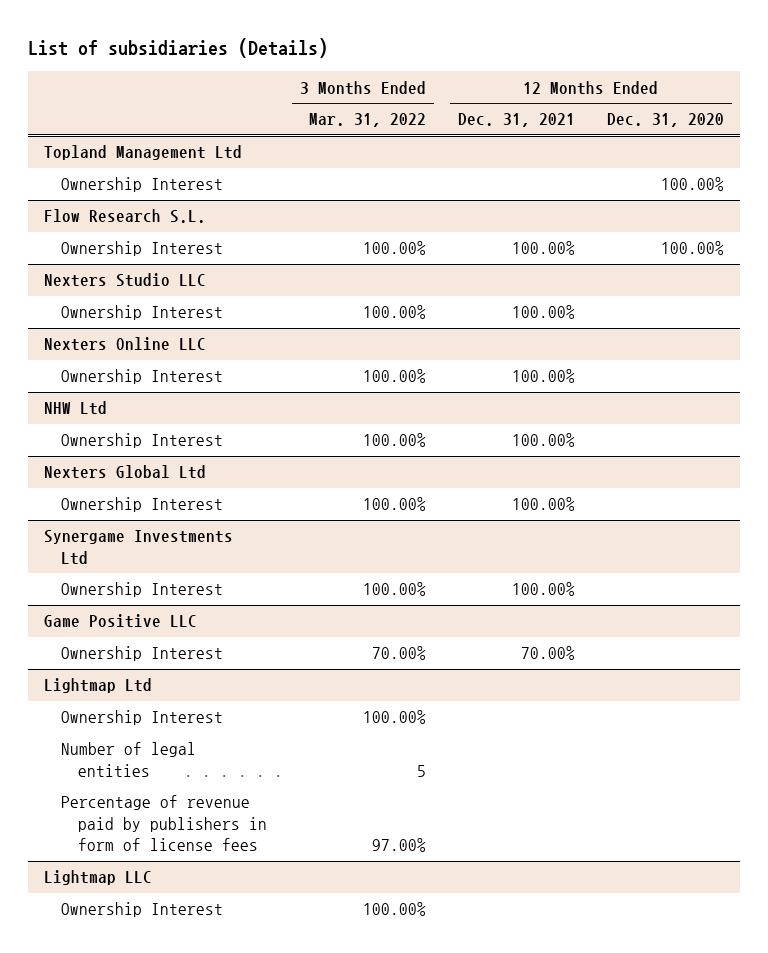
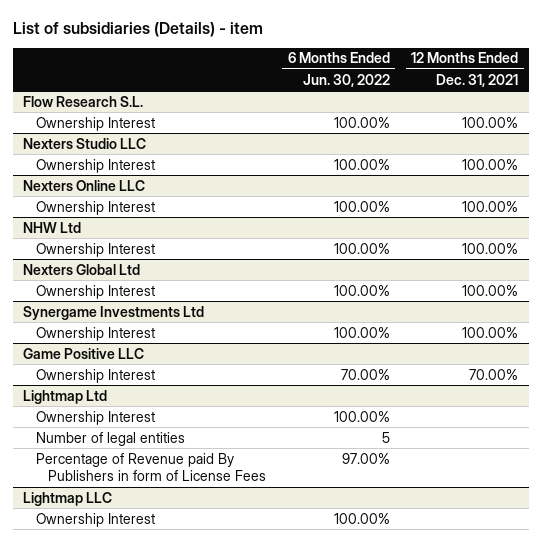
- List of subsidiaries (Details)
+ List of subsidiaries (Details) - item
- | 3 Months Ended Mar. 31, 2022 | 12 Months Ended Dec. 31, 2021 | 12 Months Ended Dec. 31, 2020
+ | 6 Months Ended Jun. 30, 2022 | 12 Months Ended Dec. 31, 2021
- Topland Management Ltd
- Ownership Interest | | | 100.00%
@ Lightmap Ltd
- Percentage of revenue paid by publishers in form of license fees | 97.00% | |
+ Percentage of Revenue paid By Publishers in form of License Fees | 97.00% |

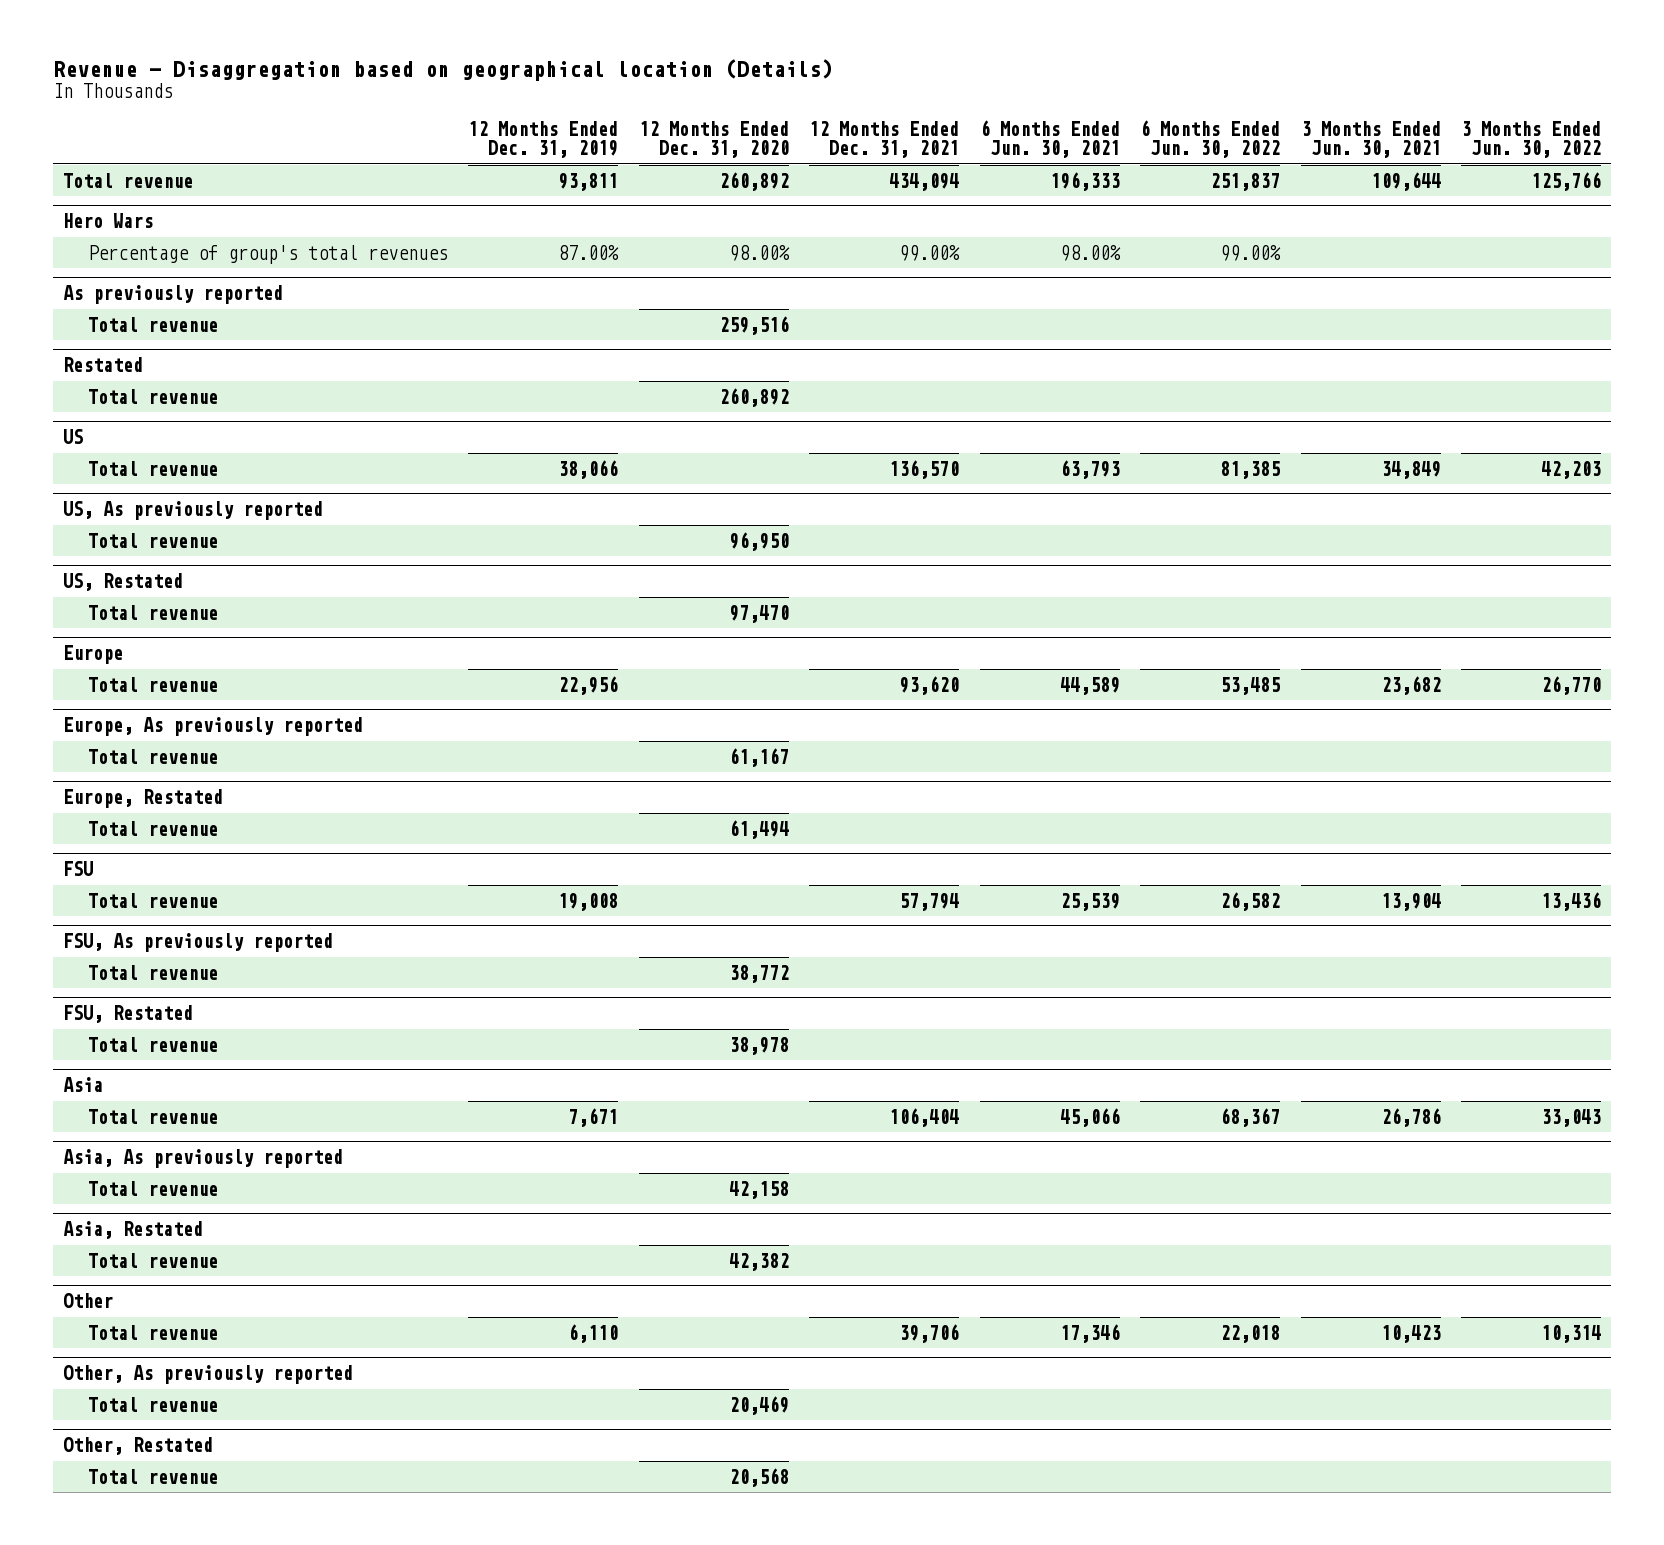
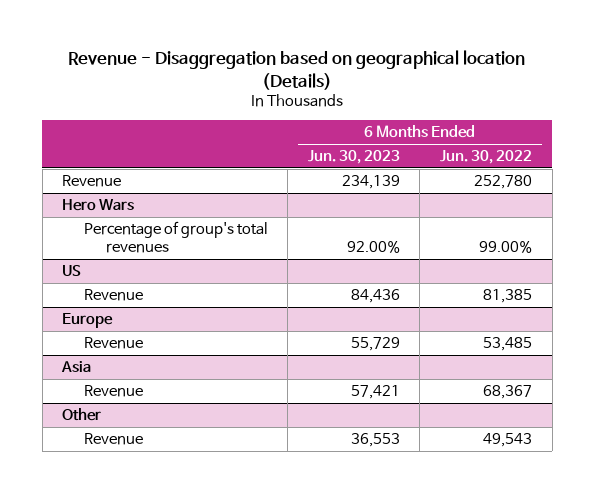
- | 12 Months Ended Dec. 31, 2019 | 12 Months Ended Dec. 31, 2020 | 12 Months Ended Dec. 31, 2021 | 6 Months Ended Jun. 30, 2021 | 6 Months Ended Jun. 30, 2022 | 3 Months Ended Jun. 30, 2021 | 3 Months Ended Jun. 30, 2022
+ | 6 Months Ended Jun. 30, 2023 | 6 Months Ended Jun. 30, 2022
- Total revenue | 93,811 | 260,892 | 434,094 | 196,333 | 251,837 | 109,644 | 125,766
+ Revenue | 234,139 | 252,780
- As previously reported
- Total revenue | | 259,516 | | | | |
- Restated
- Total revenue | | 260,892 | | | | |
@ US
- Total revenue | 38,066 | | 136,570 | 63,793 | 81,385 | 34,849 | 42,203
- US, As previously reported
- Total revenue | | 96,950 | | | | |
- US, Restated
- Total revenue | | 97,470 | | | | |
@ US
+ Revenue | 84,436 | 81,385
@ Europe
- Total revenue | 22,956 | | 93,620 | 44,589 | 53,485 | 23,682 | 26,770
- Europe, As previously reported
- Total revenue | | 61,167 | | | | |
- Europe, Restated
- Total revenue | | 61,494 | | | | |
- FSU
- Total revenue | 19,008 | | 57,794 | 25,539 | 26,582 | 13,904 | 13,436
- FSU, As previously reported
- Total revenue | | 38,772 | | | | |
- FSU, Restated
- Total revenue | | 38,978 | | | | |
@ Europe
+ Revenue | 55,729 | 53,485
@ Asia
- Total revenue | 7,671 | | 106,404 | 45,066 | 68,367 | 26,786 | 33,043
- Asia, As previously reported
- Total revenue | | 42,158 | | | | |
- Asia, Restated
- Total revenue | | 42,382 | | | | |
@ Asia
+ Revenue | 57,421 | 68,367
@ Other
- Total revenue | 6,110 | | 39,706 | 17,346 | 22,018 | 10,423 | 10,314
- Other, As previously reported
- Total revenue | | 20,469 | | | | |
- Other, Restated
- Total revenue | | 20,568 | | | | |
@ Other
+ Revenue | 36,553 | 49,543

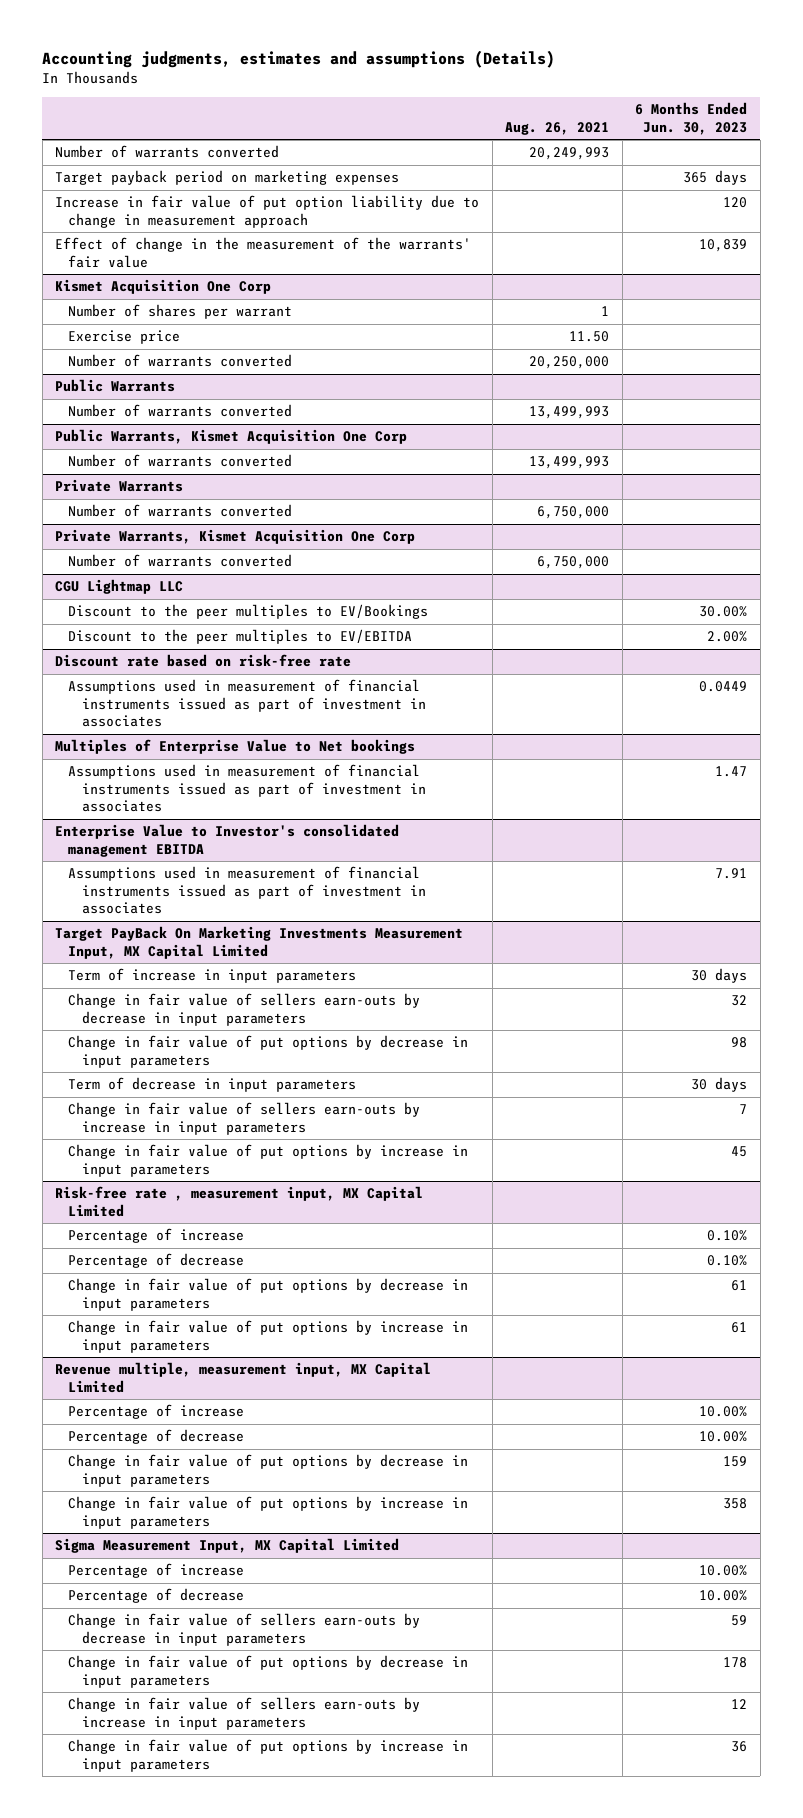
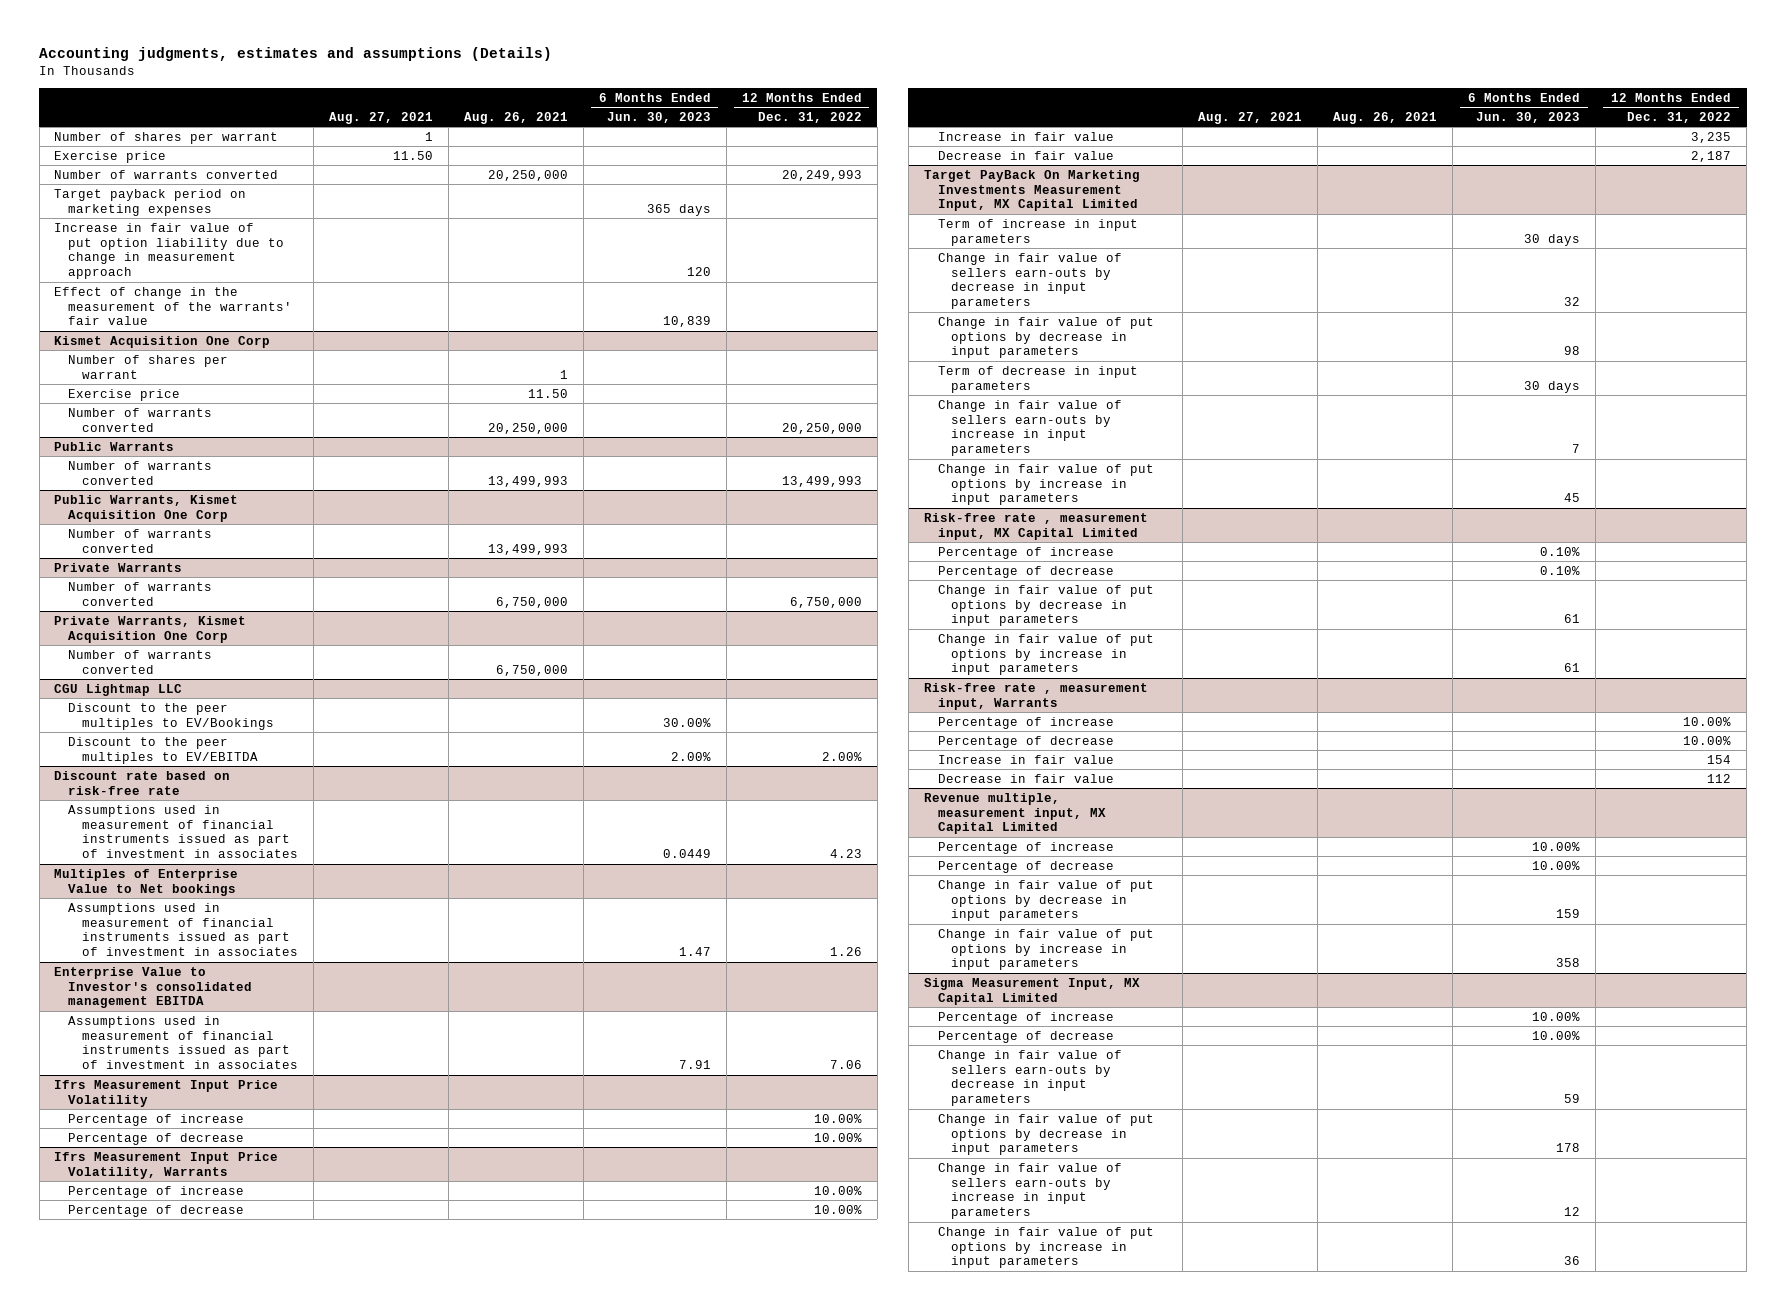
- | Aug. 26, 2021 | 6 Months Ended Jun. 30, 2023
+ | Aug. 27, 2021 | Aug. 26, 2021 | 6 Months Ended Jun. 30, 2023 | 12 Months Ended Dec. 31, 2022
- Number of warrants converted | 20,249,993 |
+ Number of shares per warrant | 1 | | |
+ Exercise price | 11.50 | | |
+ Number of warrants converted | | 20,250,000 | | 20,249,993
+ Ifrs Measurement Input Price Volatility
+ Percentage of increase | | | | 10.00%
+ Percentage of decrease | | | | 10.00%
+ Ifrs Measurement Input Price Volatility, Warrants
+ Percentage of increase | | | | 10.00%
+ Percentage of decrease | | | | 10.00%
+ Increase in fair value | | | | 3,235
+ Decrease in fair value | | | | 2,187
+ Risk-free rate , measurement input, Warrants
+ Percentage of increase | | | | 10.00%
+ Percentage of decrease | | | | 10.00%
+ Increase in fair value | | | | 154
+ Decrease in fair value | | | | 112

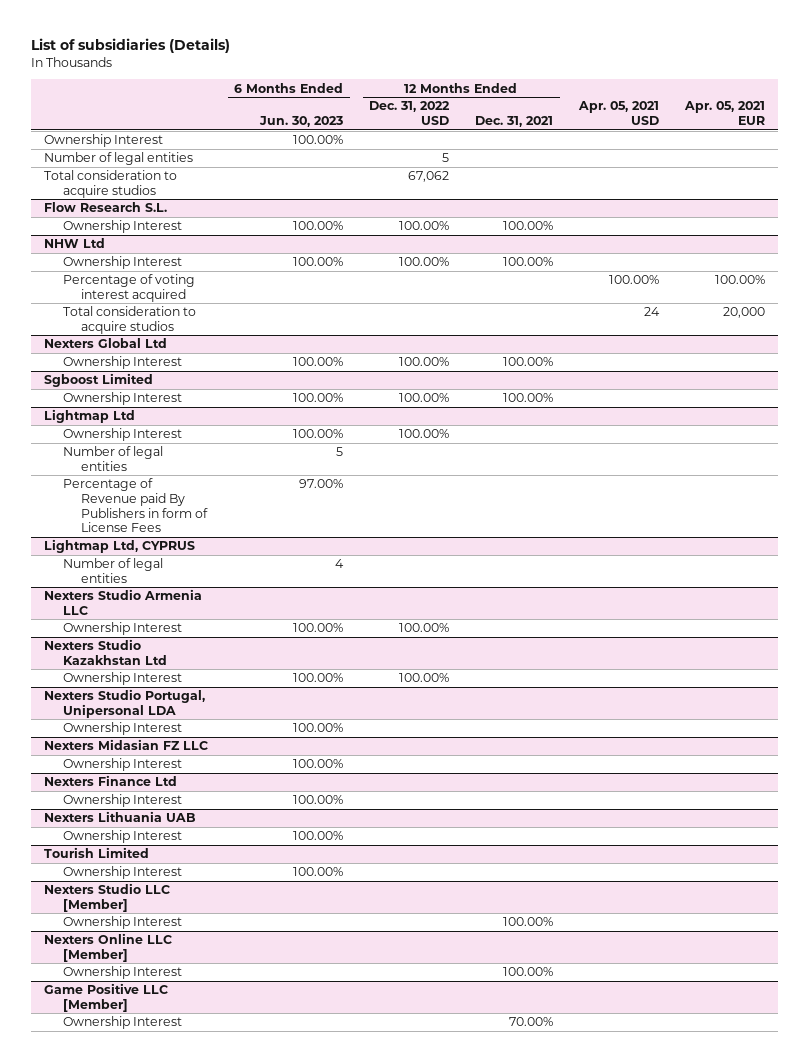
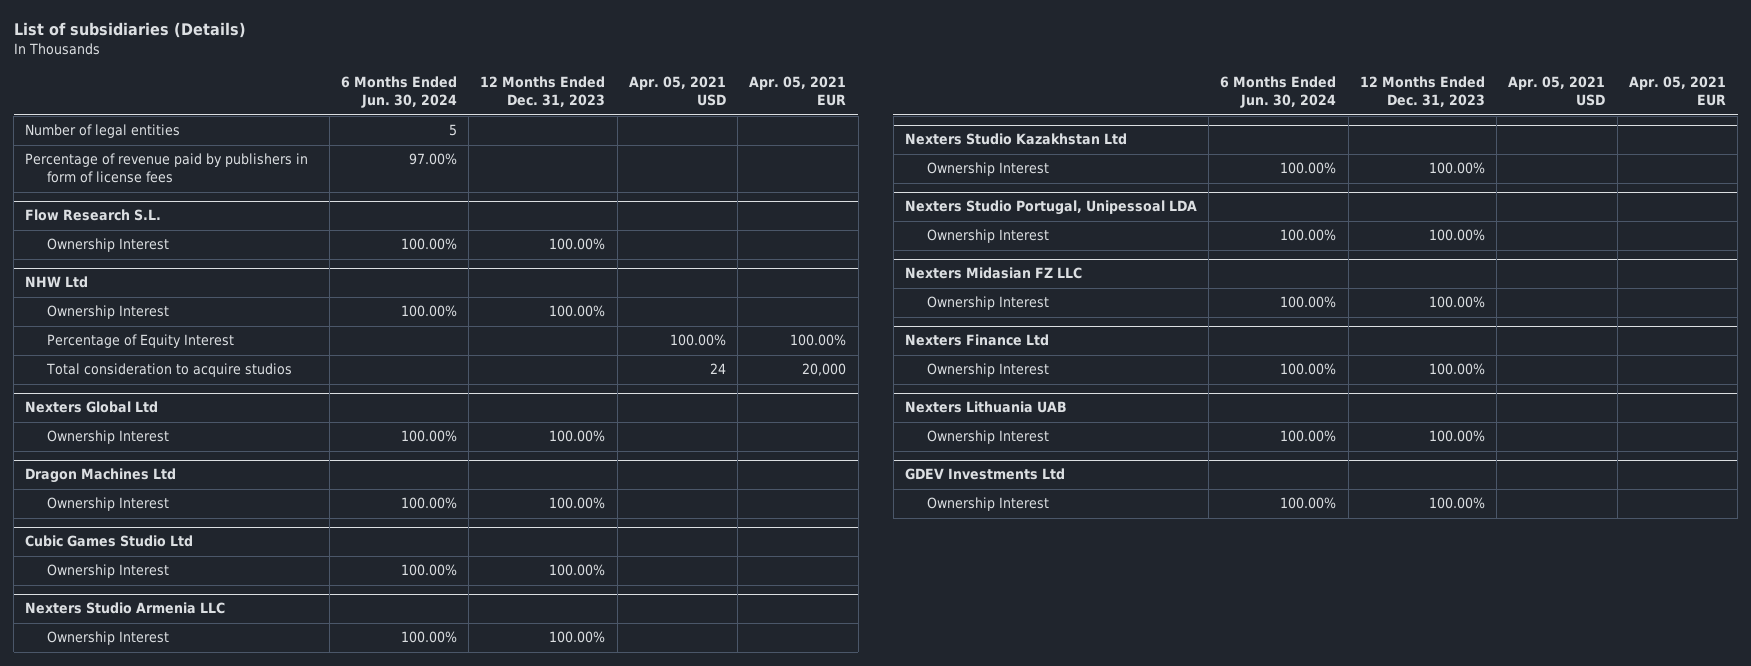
- | 6 Months Ended Jun. 30, 2023 | 12 Months Ended Dec. 31, 2022 USD | 12 Months Ended Dec. 31, 2021 | Apr. 05, 2021 USD | Apr. 05, 2021 EUR
+ | 6 Months Ended Jun. 30, 2024 | 12 Months Ended Dec. 31, 2023 | Apr. 05, 2021 USD | Apr. 05, 2021 EUR
- Ownership Interest | 100.00% | | | |
- Total consideration to acquire studios | | 67,062 | | |
+ Percentage of revenue paid by publishers in form of license fees | 97.00% | | |
@ NHW Ltd
- Percentage of voting interest acquired | | | | 100.00% | 100.00%
+ Percentage of Equity Interest | | | 100.00% | 100.00%
- Sgboost Limited
- Ownership Interest | 100.00% | 100.00% | 100.00% | |
- Lightmap Ltd
- Ownership Interest | 100.00% | 100.00% | | |
- Number of legal entities | 5 | | | |
- Percentage of Revenue paid By Publishers in form of License Fees | 97.00% | | | |
- Lightmap Ltd, CYPRUS
- Number of legal entities | 4 | | | |
+ Dragon Machines Ltd
+ Ownership Interest | 100.00% | 100.00% | |
+ Cubic Games Studio Ltd
+ Ownership Interest | 100.00% | 100.00% | |
- Nexters Studio Portugal, Unipersonal LDA
+ Nexters Studio Portugal, Unipessoal LDA
- Tourish Limited
- Ownership Interest | 100.00% | | | |
- Nexters Studio LLC [Member]
- Ownership Interest | | | 100.00% | |
- Nexters Online LLC [Member]
- Ownership Interest | | | 100.00% | |
- Game Positive LLC [Member]
- Ownership Interest | | | 70.00% | |
+ GDEV Investments Ltd
+ Ownership Interest | 100.00% | 100.00% | |

